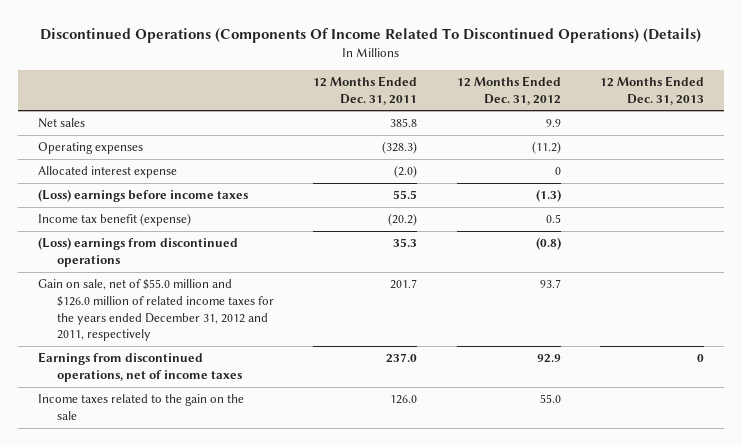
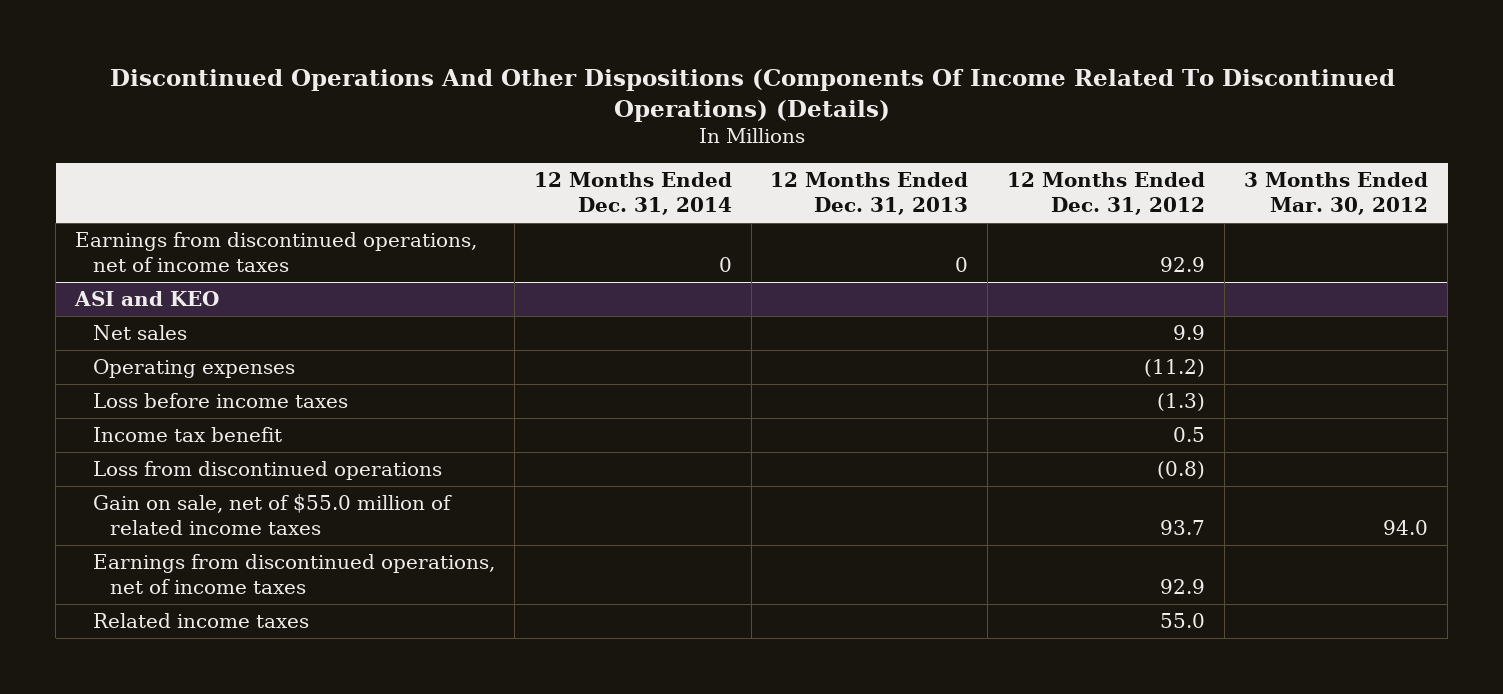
- Discontinued Operations (Components Of Income Related To Discontinued Operations) (Details)
+ Discontinued Operations And Other Dispositions (Components Of Income Related To Discontinued Operations) (Details)
- | 12 Months Ended Dec. 31, 2011 | 12 Months Ended Dec. 31, 2012 | 12 Months Ended Dec. 31, 2013
+ | 12 Months Ended Dec. 31, 2014 | 12 Months Ended Dec. 31, 2013 | 12 Months Ended Dec. 31, 2012 | 3 Months Ended Mar. 30, 2012
moved up: Earnings from discontinued operations, net of income taxes | 0 | 0 | 92.9 |
+ ASI and KEO
- Allocated interest expense | (2.0) | 0 |
- (Loss) earnings before income taxes | 55.5 | (1.3) |
- Income tax benefit (expense) | (20.2) | 0.5 |
- (Loss) earnings from discontinued operations | 35.3 | (0.8) |
- Gain on sale, net of $55.0 million and $126.0 million of related income taxes for the years ended December 31, 2012 and 2011, respectively | 201.7 | 93.7 |
- Income taxes related to the gain on the sale | 126.0 | 55.0 |
+ Loss before income taxes | | | (1.3) |
+ Income tax benefit | | | 0.5 |
+ Loss from discontinued operations | | | (0.8) |
+ Gain on sale, net of $55.0 million of related income taxes | | | 93.7 | 94.0
+ Earnings from discontinued operations, net of income taxes | | | 92.9 |
+ Related income taxes | | | 55.0 |

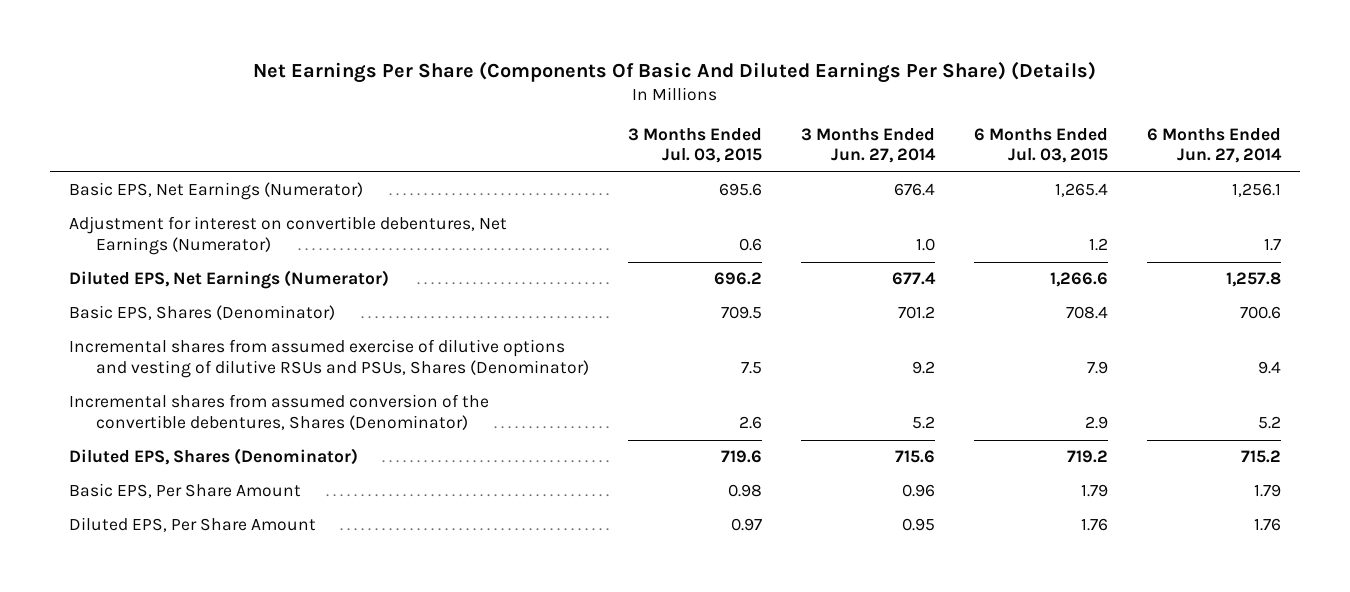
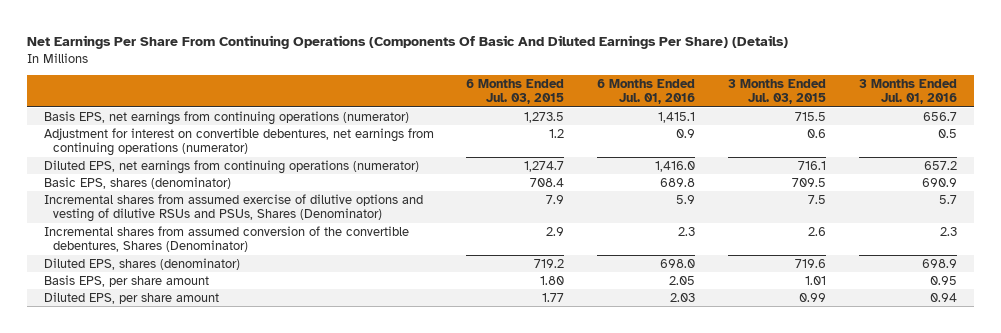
- Net Earnings Per Share (Components Of Basic And Diluted Earnings Per Share) (Details)
+ Net Earnings Per Share From Continuing Operations (Components Of Basic And Diluted Earnings Per Share) (Details)
- | 3 Months Ended Jul. 03, 2015 | 3 Months Ended Jun. 27, 2014 | 6 Months Ended Jul. 03, 2015 | 6 Months Ended Jun. 27, 2014
+ | 6 Months Ended Jul. 03, 2015 | 6 Months Ended Jul. 01, 2016 | 3 Months Ended Jul. 03, 2015 | 3 Months Ended Jul. 01, 2016
- Basic EPS, Net Earnings (Numerator) | 695.6 | 676.4 | 1,265.4 | 1,256.1
- Adjustment for interest on convertible debentures, Net Earnings (Numerator) | 0.6 | 1.0 | 1.2 | 1.7
- Diluted EPS, Net Earnings (Numerator) | 696.2 | 677.4 | 1,266.6 | 1,257.8
- Basic EPS, Shares (Denominator) | 709.5 | 701.2 | 708.4 | 700.6
+ Basis EPS, net earnings from continuing operations (numerator) | 1,273.5 | 1,415.1 | 715.5 | 656.7
+ Adjustment for interest on convertible debentures, net earnings from continuing operations (numerator) | 1.2 | 0.9 | 0.6 | 0.5
+ Diluted EPS, net earnings from continuing operations (numerator) | 1,274.7 | 1,416.0 | 716.1 | 657.2
+ Basic EPS, shares (denominator) | 708.4 | 689.8 | 709.5 | 690.9
- Diluted EPS, Shares (Denominator) | 719.6 | 715.6 | 719.2 | 715.2
- Basic EPS, Per Share Amount | 0.98 | 0.96 | 1.79 | 1.79
- Diluted EPS, Per Share Amount | 0.97 | 0.95 | 1.76 | 1.76
+ Diluted EPS, shares (denominator) | 719.2 | 698.0 | 719.6 | 698.9
+ Basis EPS, per share amount | 1.80 | 2.05 | 1.01 | 0.95
+ Diluted EPS, per share amount | 1.77 | 2.03 | 0.99 | 0.94

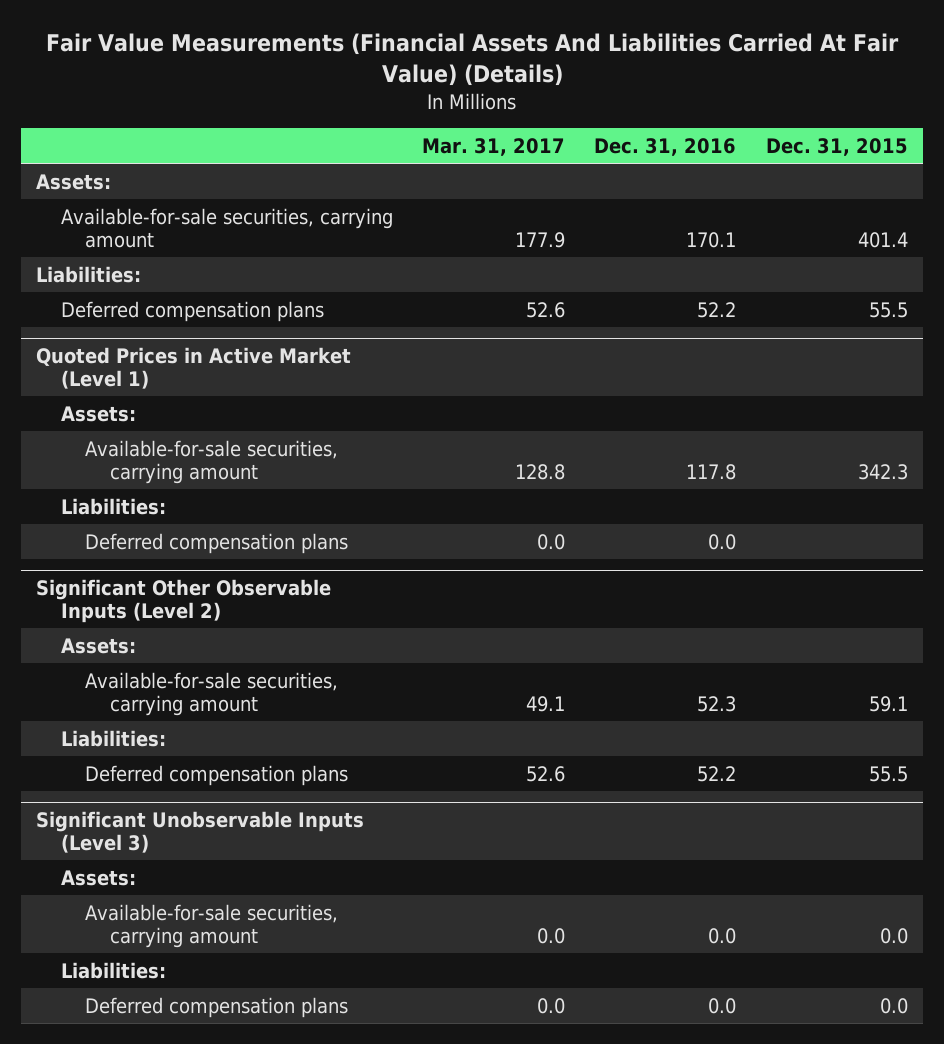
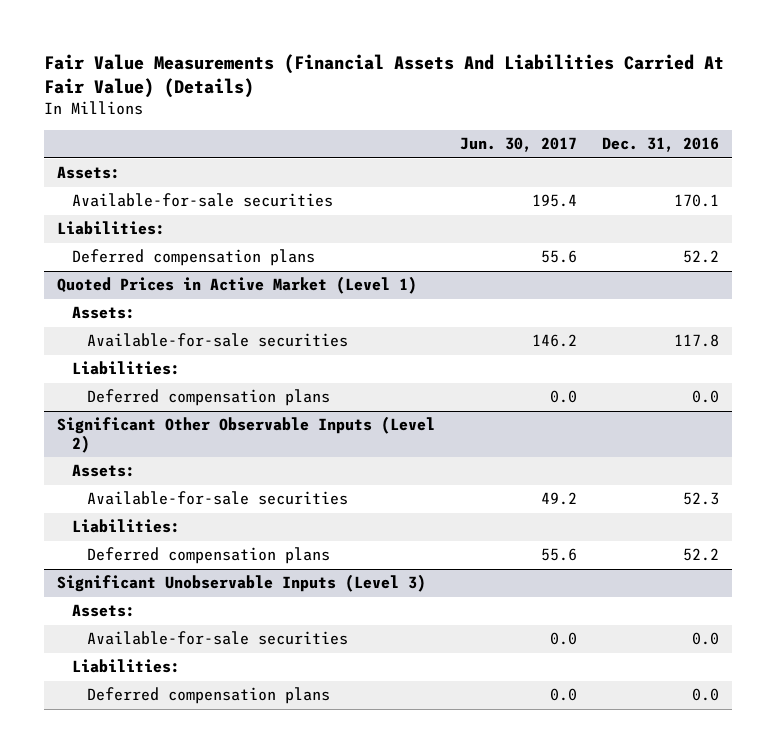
- | Mar. 31, 2017 | Dec. 31, 2016 | Dec. 31, 2015
+ | Jun. 30, 2017 | Dec. 31, 2016
- Available-for-sale securities, carrying amount | 177.9 | 170.1 | 401.4
+ Available-for-sale securities | 195.4 | 170.1
@ Quoted Prices in Active Market (Level 1)
- Available-for-sale securities, carrying amount | 128.8 | 117.8 | 342.3
+ Available-for-sale securities | 146.2 | 117.8
@ Significant Other Observable Inputs (Level 2)
- Available-for-sale securities, carrying amount | 49.1 | 52.3 | 59.1
+ Available-for-sale securities | 49.2 | 52.3
@ Significant Unobservable Inputs (Level 3)
- Available-for-sale securities, carrying amount | 0.0 | 0.0 | 0.0
+ Available-for-sale securities | 0.0 | 0.0

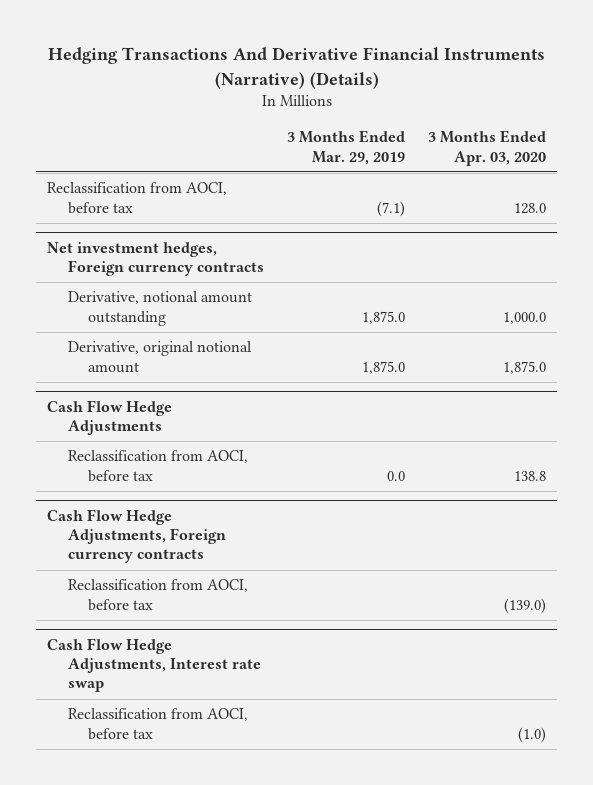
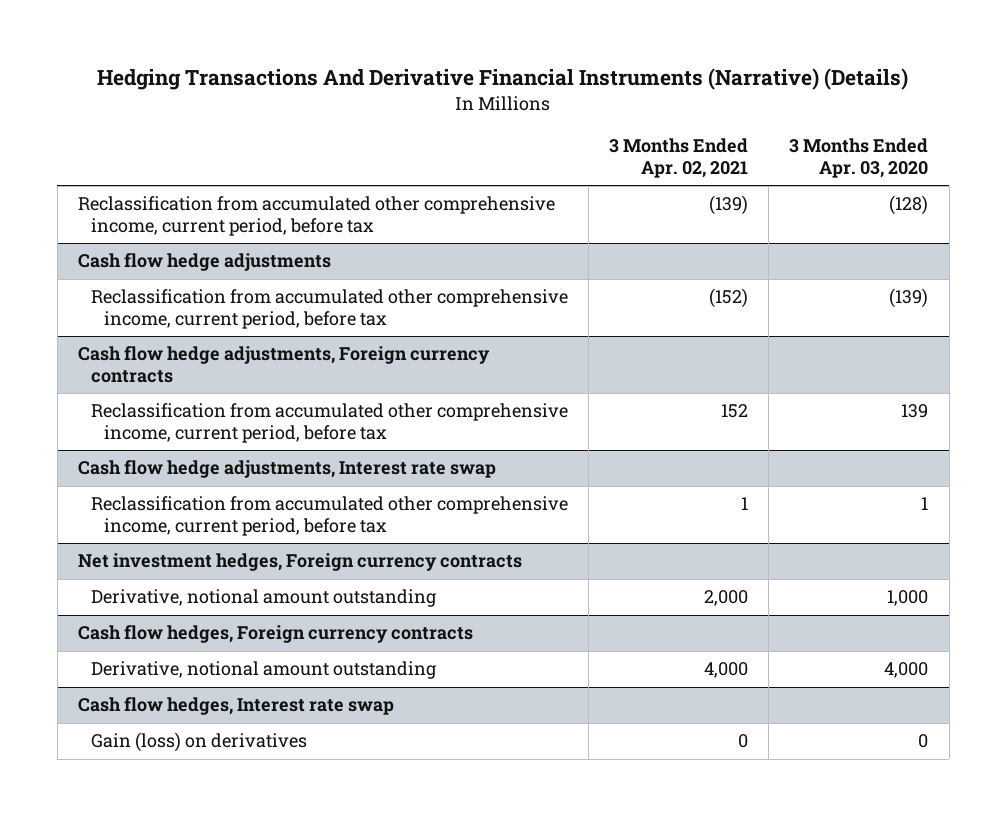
- | 3 Months Ended Mar. 29, 2019 | 3 Months Ended Apr. 03, 2020
+ | 3 Months Ended Apr. 02, 2021 | 3 Months Ended Apr. 03, 2020
- Reclassification from AOCI, before tax | (7.1) | 128.0
+ Reclassification from accumulated other comprehensive income, current period, before tax | (139) | (128)
+ Cash flow hedge adjustments
+ Reclassification from accumulated other comprehensive income, current period, before tax | (152) | (139)
+ Cash flow hedge adjustments, Foreign currency contracts
+ Reclassification from accumulated other comprehensive income, current period, before tax | 152 | 139
+ Cash flow hedge adjustments, Interest rate swap
+ Reclassification from accumulated other comprehensive income, current period, before tax | 1 | 1
@ Net investment hedges, Foreign currency contracts
- Derivative, notional amount outstanding | 1,875.0 | 1,000.0
- Derivative, original notional amount | 1,875.0 | 1,875.0
- Cash Flow Hedge Adjustments
- Reclassification from AOCI, before tax | 0.0 | 138.8
- Cash Flow Hedge Adjustments, Foreign currency contracts
- Reclassification from AOCI, before tax | | (139.0)
- Cash Flow Hedge Adjustments, Interest rate swap
- Reclassification from AOCI, before tax | | (1.0)
@ Net investment hedges, Foreign currency contracts
+ Derivative, notional amount outstanding | 2,000 | 1,000
+ Cash flow hedges, Foreign currency contracts
+ Derivative, notional amount outstanding | 4,000 | 4,000
+ Cash flow hedges, Interest rate swap
+ Gain (loss) on derivatives | 0 | 0

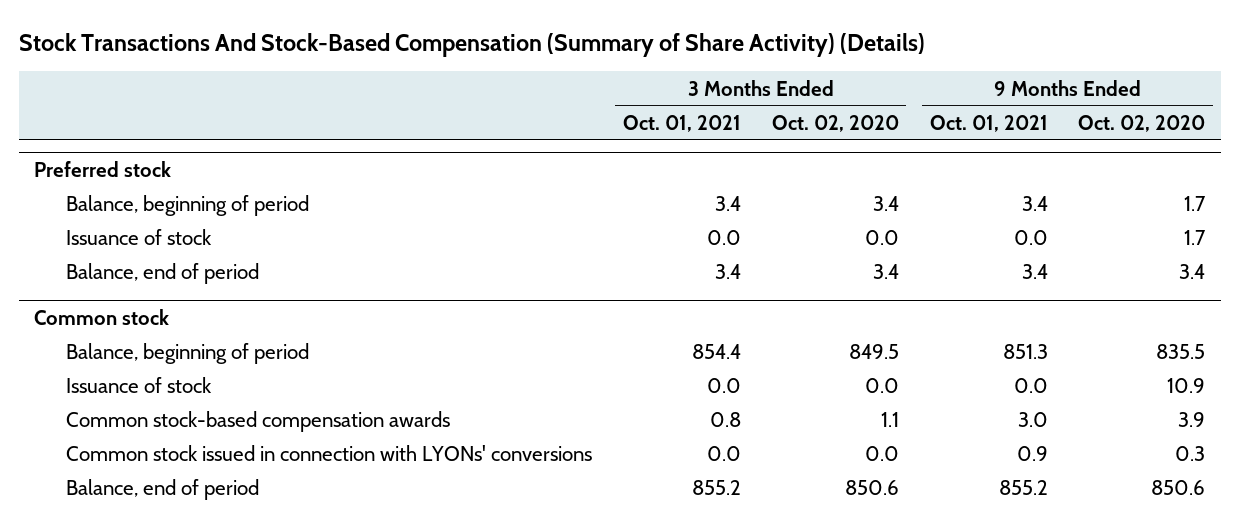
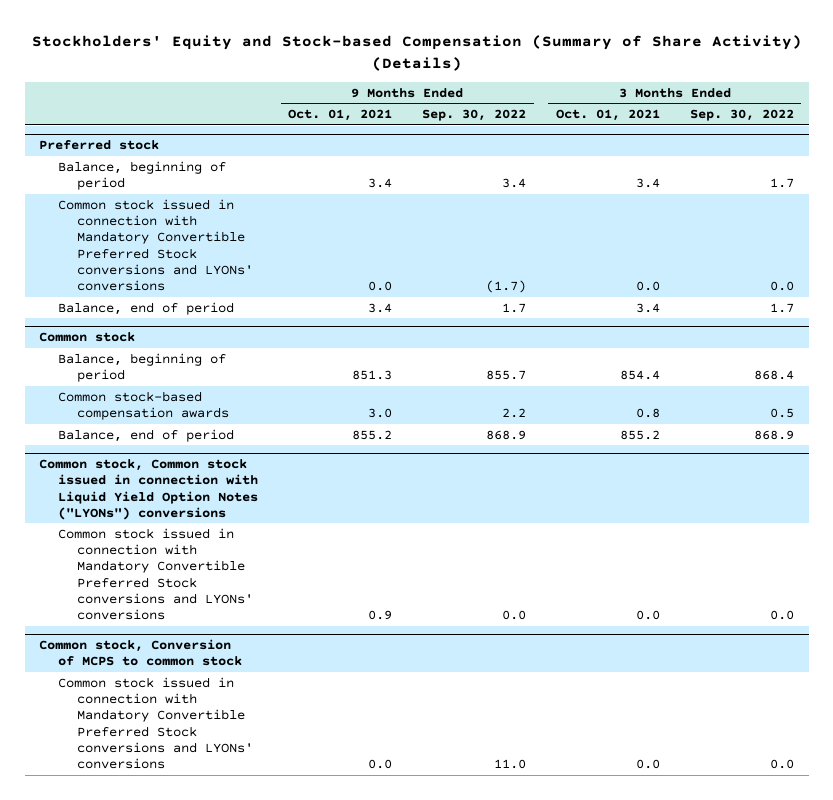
- Stock Transactions And Stock-Based Compensation (Summary of Share Activity) (Details)
+ Stockholders' Equity and Stock-based Compensation (Summary of Share Activity) (Details)
- | 3 Months Ended Oct. 01, 2021 | 3 Months Ended Oct. 02, 2020 | 9 Months Ended Oct. 01, 2021 | 9 Months Ended Oct. 02, 2020
+ | 9 Months Ended Oct. 01, 2021 | 9 Months Ended Sep. 30, 2022 | 3 Months Ended Oct. 01, 2021 | 3 Months Ended Sep. 30, 2022
@ Preferred stock
- Issuance of stock | 0.0 | 0.0 | 0.0 | 1.7
+ Common stock issued in connection with Mandatory Convertible Preferred Stock conversions and LYONs' conversions | 0.0 | (1.7) | 0.0 | 0.0
@ Common stock
- Issuance of stock | 0.0 | 0.0 | 0.0 | 10.9
- Common stock issued in connection with LYONs' conversions | 0.0 | 0.0 | 0.9 | 0.3
+ Common stock, Common stock issued in connection with Liquid Yield Option Notes ("LYONs") conversions
+ Common stock issued in connection with Mandatory Convertible Preferred Stock conversions and LYONs' conversions | 0.9 | 0.0 | 0.0 | 0.0
+ Common stock, Conversion of MCPS to common stock
+ Common stock issued in connection with Mandatory Convertible Preferred Stock conversions and LYONs' conversions | 0.0 | 11.0 | 0.0 | 0.0

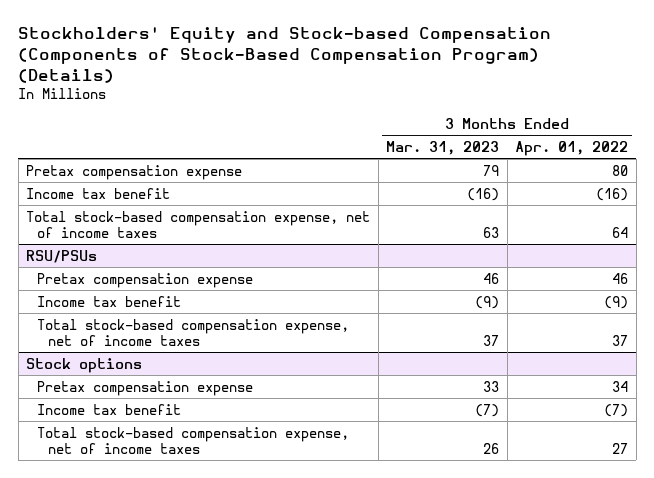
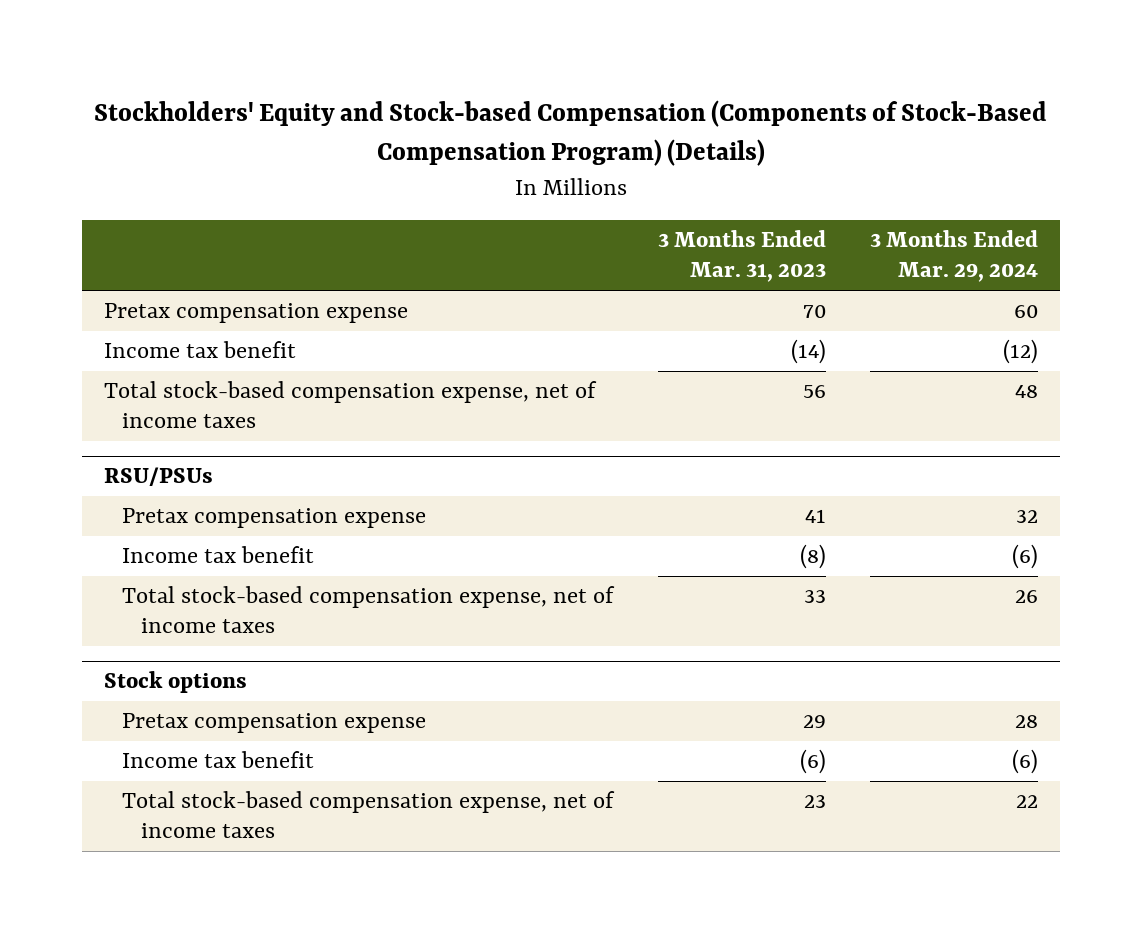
- | 3 Months Ended Mar. 31, 2023 | 3 Months Ended Apr. 01, 2022
+ | 3 Months Ended Mar. 31, 2023 | 3 Months Ended Mar. 29, 2024
- Pretax compensation expense | 79 | 80
- Income tax benefit | (16) | (16)
- Total stock-based compensation expense, net of income taxes | 63 | 64
+ Pretax compensation expense | 70 | 60
+ Income tax benefit | (14) | (12)
+ Total stock-based compensation expense, net of income taxes | 56 | 48
@ RSU/PSUs
- Pretax compensation expense | 46 | 46
- Income tax benefit | (9) | (9)
- Total stock-based compensation expense, net of income taxes | 37 | 37
+ Pretax compensation expense | 41 | 32
+ Income tax benefit | (8) | (6)
+ Total stock-based compensation expense, net of income taxes | 33 | 26
@ Stock options
- Pretax compensation expense | 33 | 34
- Income tax benefit | (7) | (7)
- Total stock-based compensation expense, net of income taxes | 26 | 27
+ Pretax compensation expense | 29 | 28
+ Income tax benefit | (6) | (6)
+ Total stock-based compensation expense, net of income taxes | 23 | 22

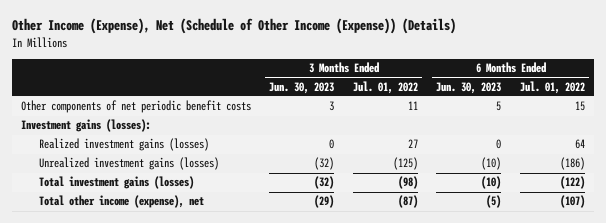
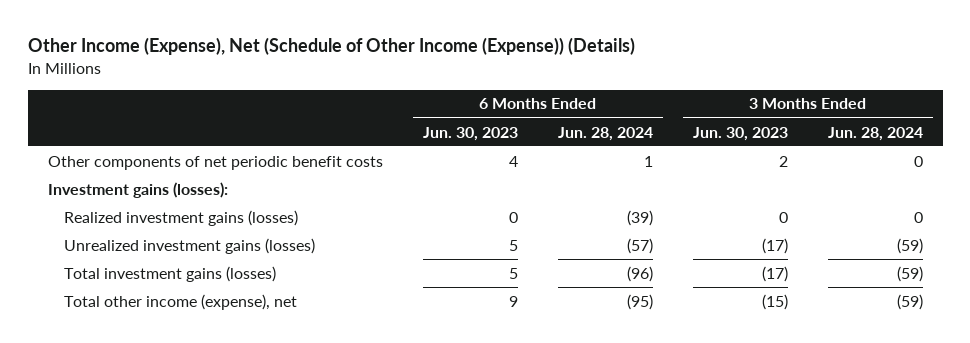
- | 3 Months Ended Jun. 30, 2023 | 3 Months Ended Jul. 01, 2022 | 6 Months Ended Jun. 30, 2023 | 6 Months Ended Jul. 01, 2022
+ | 6 Months Ended Jun. 30, 2023 | 6 Months Ended Jun. 28, 2024 | 3 Months Ended Jun. 30, 2023 | 3 Months Ended Jun. 28, 2024
- Other components of net periodic benefit costs | 3 | 11 | 5 | 15
+ Other components of net periodic benefit costs | 4 | 1 | 2 | 0
- Unrealized investment gains (losses) | (32) | (125) | (10) | (186)
- Total investment gains (losses) | (32) | (98) | (10) | (122)
- Total other income (expense), net | (29) | (87) | (5) | (107)
+ Unrealized investment gains (losses) | 5 | (57) | (17) | (59)
+ Total investment gains (losses) | 5 | (96) | (17) | (59)
+ Total other income (expense), net | 9 | (95) | (15) | (59)

